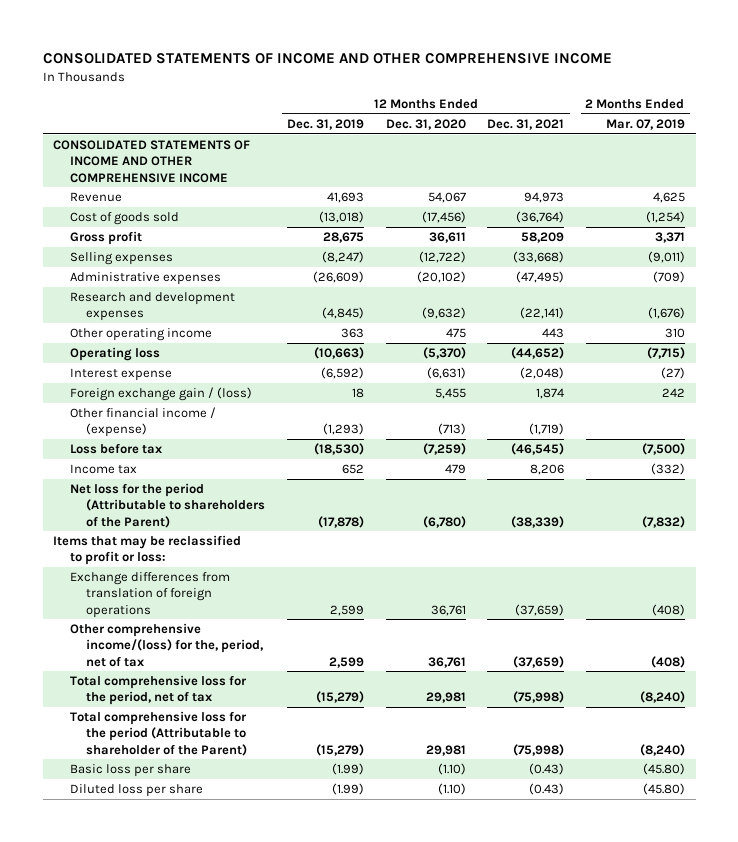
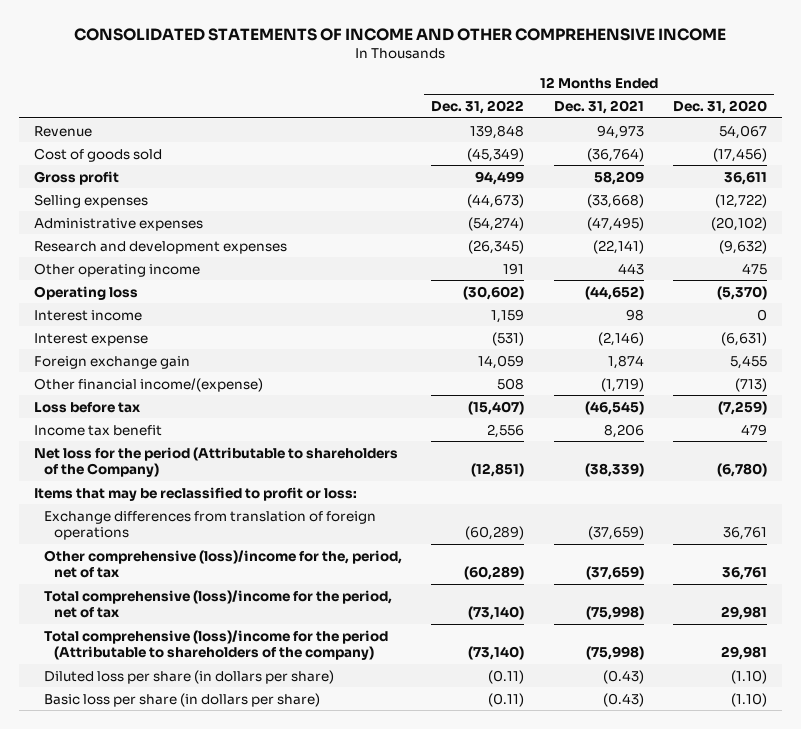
- | 12 Months Ended Dec. 31, 2019 | 12 Months Ended Dec. 31, 2020 | 12 Months Ended Dec. 31, 2021 | 2 Months Ended Mar. 07, 2019
+ | 12 Months Ended Dec. 31, 2022 | 12 Months Ended Dec. 31, 2021 | 12 Months Ended Dec. 31, 2020
- CONSOLIDATED STATEMENTS OF INCOME AND OTHER COMPREHENSIVE INCOME
- Interest expense | (6,592) | (6,631) | (2,048) | (27)
- Foreign exchange gain / (loss) | 18 | 5,455 | 1,874 | 242
- Other financial income / (expense) | (1,293) | (713) | (1,719) |
+ Interest income | 1,159 | 98 | 0
+ Interest expense | (531) | (2,146) | (6,631)
+ Foreign exchange gain | 14,059 | 1,874 | 5,455
+ Other financial income/(expense) | 508 | (1,719) | (713)
- Income tax | 652 | 479 | 8,206 | (332)
- Net loss for the period (Attributable to shareholders of the Parent) | (17,878) | (6,780) | (38,339) | (7,832)
+ Income tax benefit | 2,556 | 8,206 | 479
+ Net loss for the period (Attributable to shareholders of the Company) | (12,851) | (38,339) | (6,780)
- Other comprehensive income/(loss) for the, period, net of tax | 2,599 | 36,761 | (37,659) | (408)
- Total comprehensive loss for the period, net of tax | (15,279) | 29,981 | (75,998) | (8,240)
- Total comprehensive loss for the period (Attributable to shareholder of the Parent) | (15,279) | 29,981 | (75,998) | (8,240)
- Basic loss per share | (1.99) | (1.10) | (0.43) | (45.80)
- Diluted loss per share | (1.99) | (1.10) | (0.43) | (45.80)
+ Other comprehensive (loss)/income for the, period, net of tax | (60,289) | (37,659) | 36,761
+ Total comprehensive (loss)/income for the period, net of tax | (73,140) | (75,998) | 29,981
+ Total comprehensive (loss)/income for the period (Attributable to shareholders of the company) | (73,140) | (75,998) | 29,981
+ Diluted loss per share (in dollars per share) | (0.11) | (0.43) | (1.10)
+ Basic loss per share (in dollars per share) | (0.11) | (0.43) | (1.10)

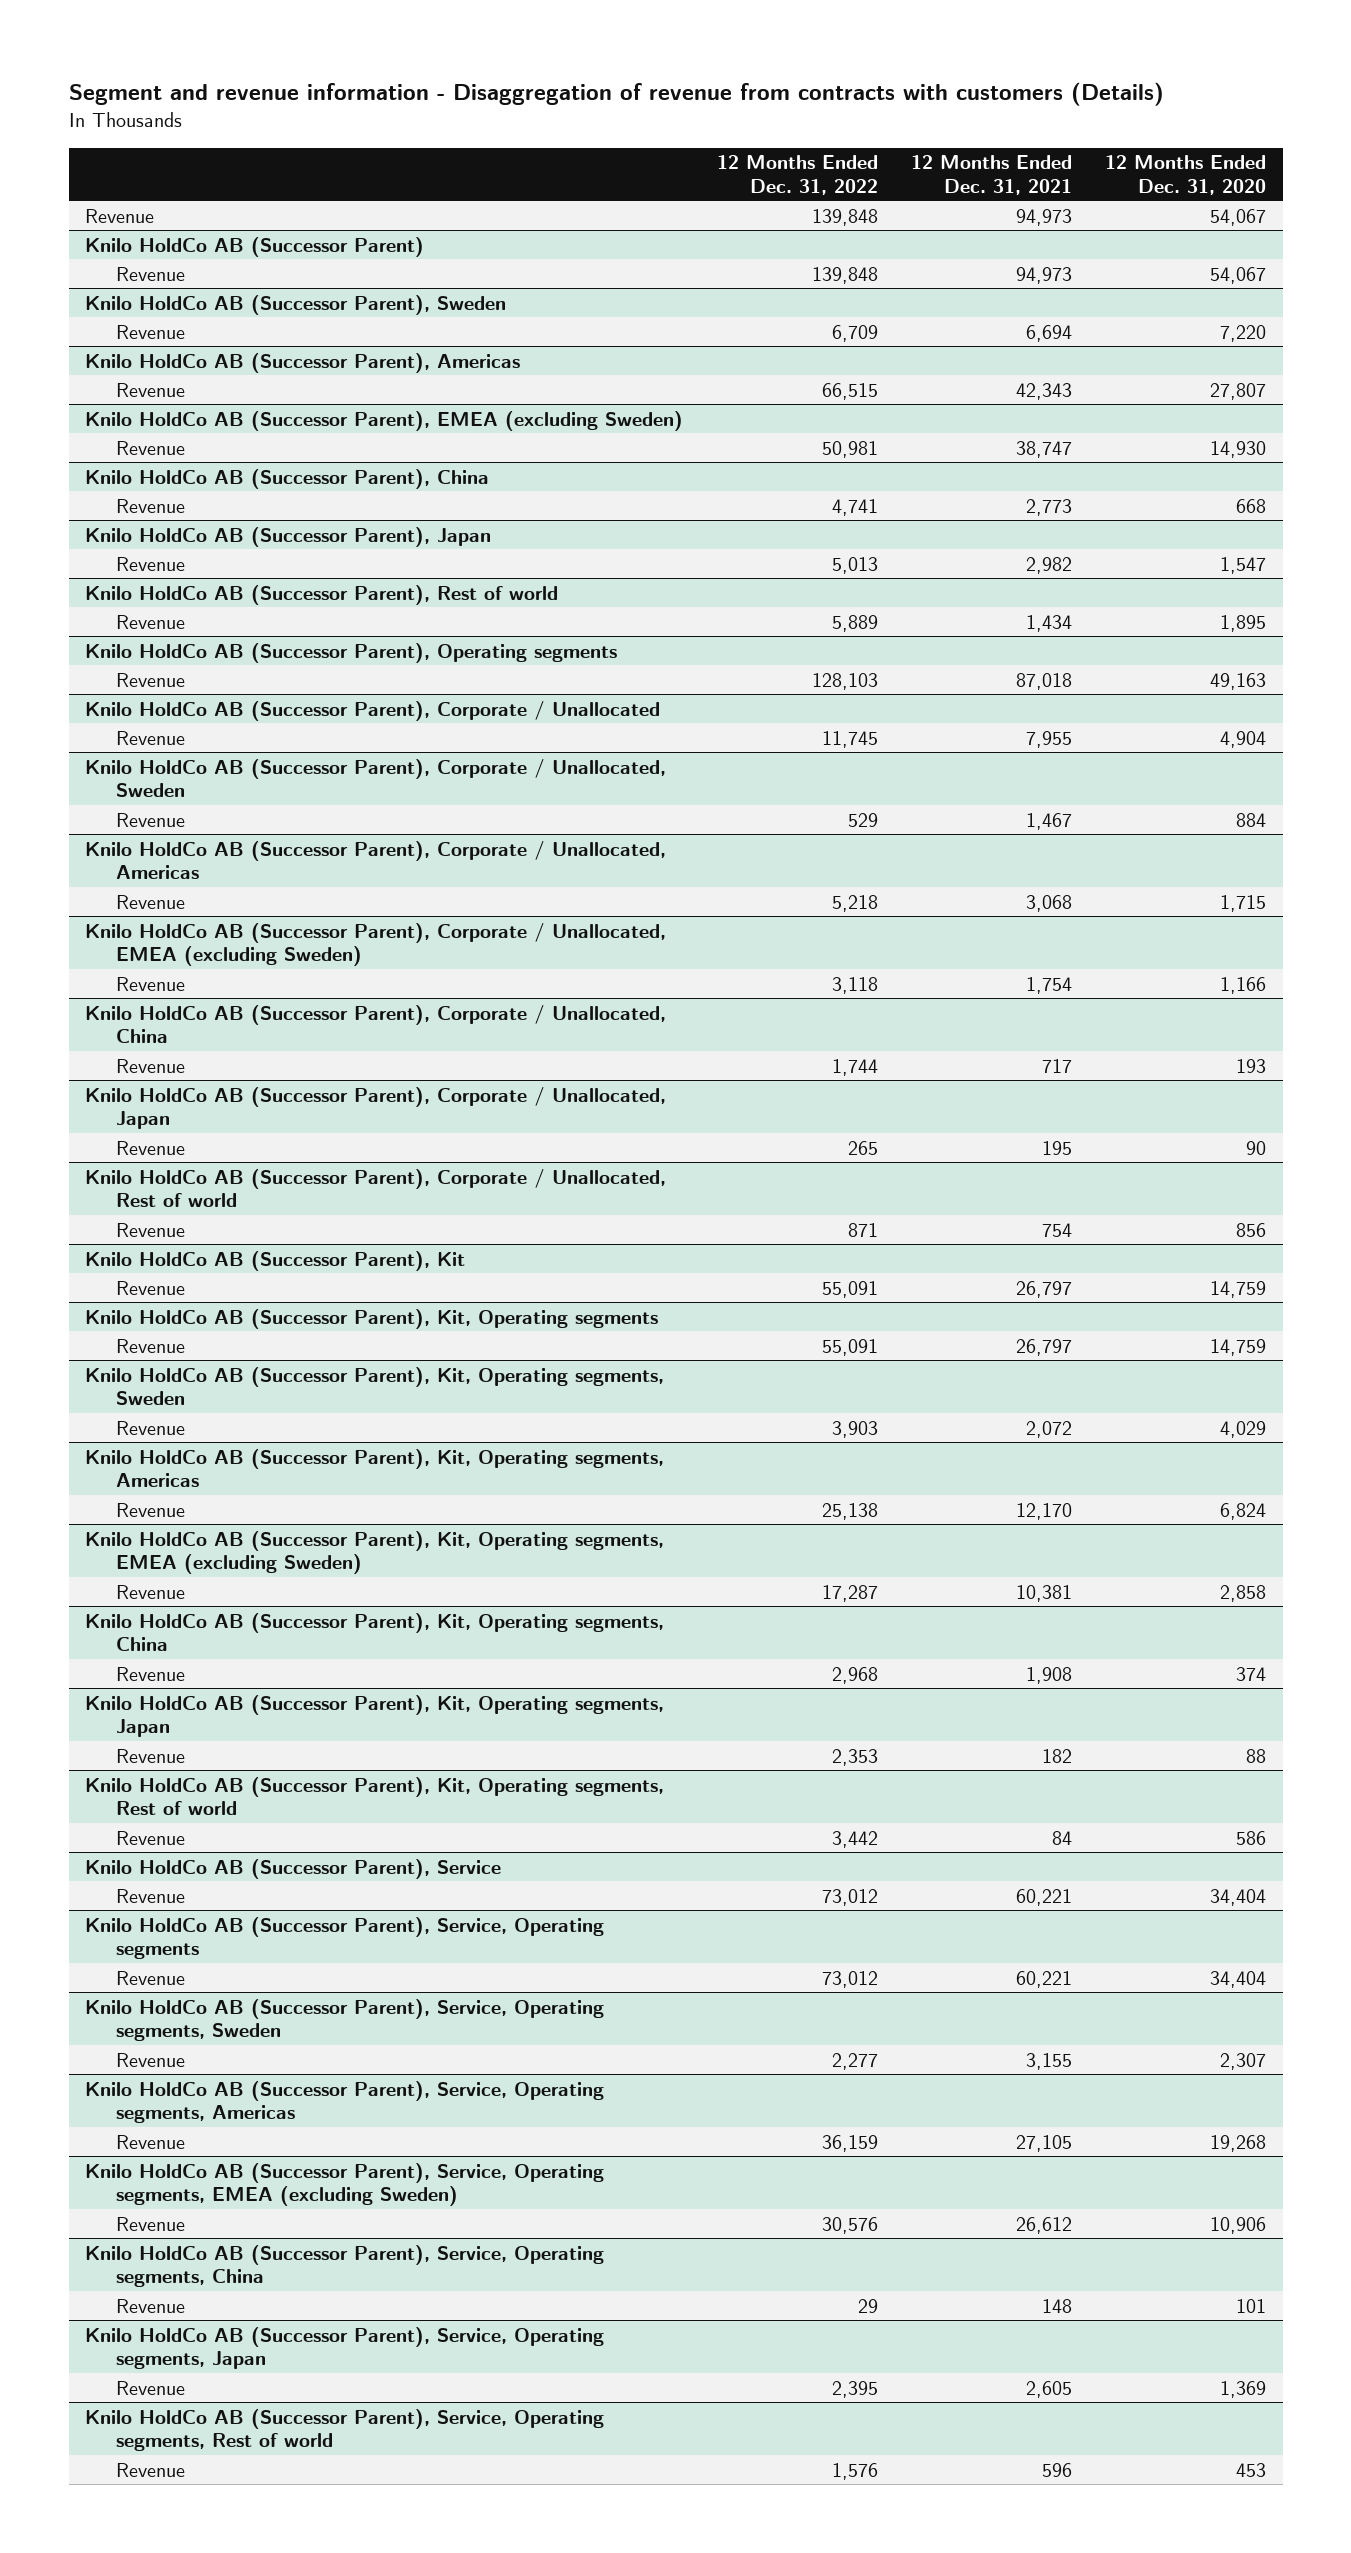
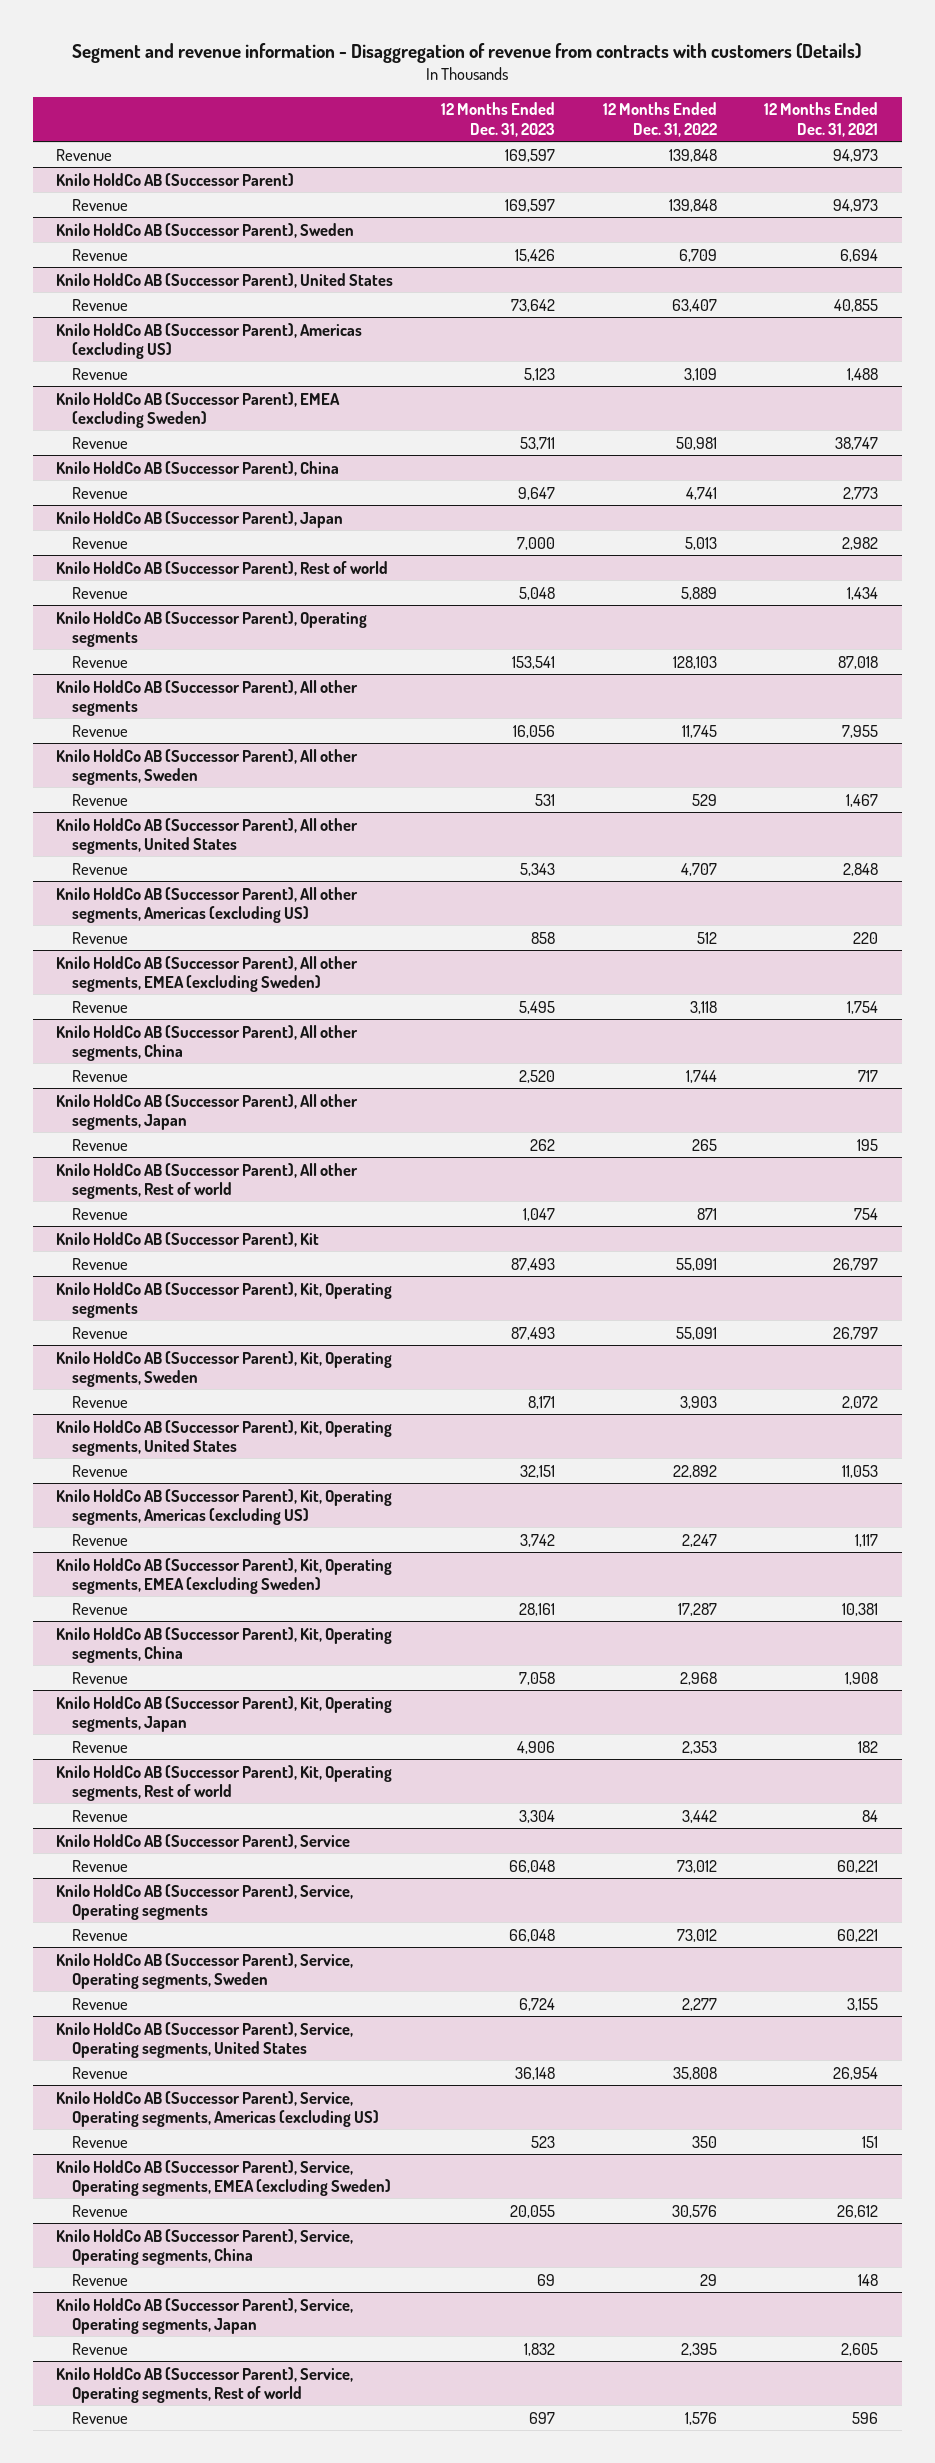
- | 12 Months Ended Dec. 31, 2022 | 12 Months Ended Dec. 31, 2021 | 12 Months Ended Dec. 31, 2020
+ | 12 Months Ended Dec. 31, 2023 | 12 Months Ended Dec. 31, 2022 | 12 Months Ended Dec. 31, 2021
- Knilo HoldCo AB (Successor Parent), Americas
- Revenue | 66,515 | 42,343 | 27,807
+ Knilo HoldCo AB (Successor Parent), United States
+ Revenue | 73,642 | 63,407 | 40,855
+ Knilo HoldCo AB (Successor Parent), Americas (excluding US)
+ Revenue | 5,123 | 3,109 | 1,488
- Knilo HoldCo AB (Successor Parent), Corporate / Unallocated
+ Knilo HoldCo AB (Successor Parent), All other segments
- Knilo HoldCo AB (Successor Parent), Corporate / Unallocated, Sweden
+ Knilo HoldCo AB (Successor Parent), All other segments, Sweden
- Knilo HoldCo AB (Successor Parent), Corporate / Unallocated, Americas
- Revenue | 5,218 | 3,068 | 1,715
- Knilo HoldCo AB (Successor Parent), Corporate / Unallocated, EMEA (excluding Sweden)
+ Knilo HoldCo AB (Successor Parent), All other segments, United States
+ Revenue | 5,343 | 4,707 | 2,848
+ Knilo HoldCo AB (Successor Parent), All other segments, Americas (excluding US)
+ Revenue | 858 | 512 | 220
+ Knilo HoldCo AB (Successor Parent), All other segments, EMEA (excluding Sweden)
- Knilo HoldCo AB (Successor Parent), Corporate / Unallocated, China
+ Knilo HoldCo AB (Successor Parent), All other segments, China
- Knilo HoldCo AB (Successor Parent), Corporate / Unallocated, Japan
+ Knilo HoldCo AB (Successor Parent), All other segments, Japan
- Knilo HoldCo AB (Successor Parent), Corporate / Unallocated, Rest of world
+ Knilo HoldCo AB (Successor Parent), All other segments, Rest of world
- Knilo HoldCo AB (Successor Parent), Kit, Operating segments, Americas
- Revenue | 25,138 | 12,170 | 6,824
+ Knilo HoldCo AB (Successor Parent), Kit, Operating segments, United States
+ Revenue | 32,151 | 22,892 | 11,053
+ Knilo HoldCo AB (Successor Parent), Kit, Operating segments, Americas (excluding US)
+ Revenue | 3,742 | 2,247 | 1,117
- Knilo HoldCo AB (Successor Parent), Service, Operating segments, Americas
- Revenue | 36,159 | 27,105 | 19,268
+ Knilo HoldCo AB (Successor Parent), Service, Operating segments, United States
+ Revenue | 36,148 | 35,808 | 26,954
+ Knilo HoldCo AB (Successor Parent), Service, Operating segments, Americas (excluding US)
+ Revenue | 523 | 350 | 151

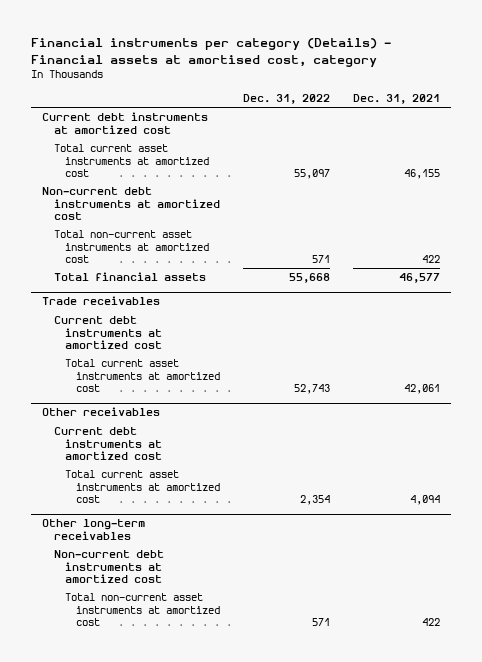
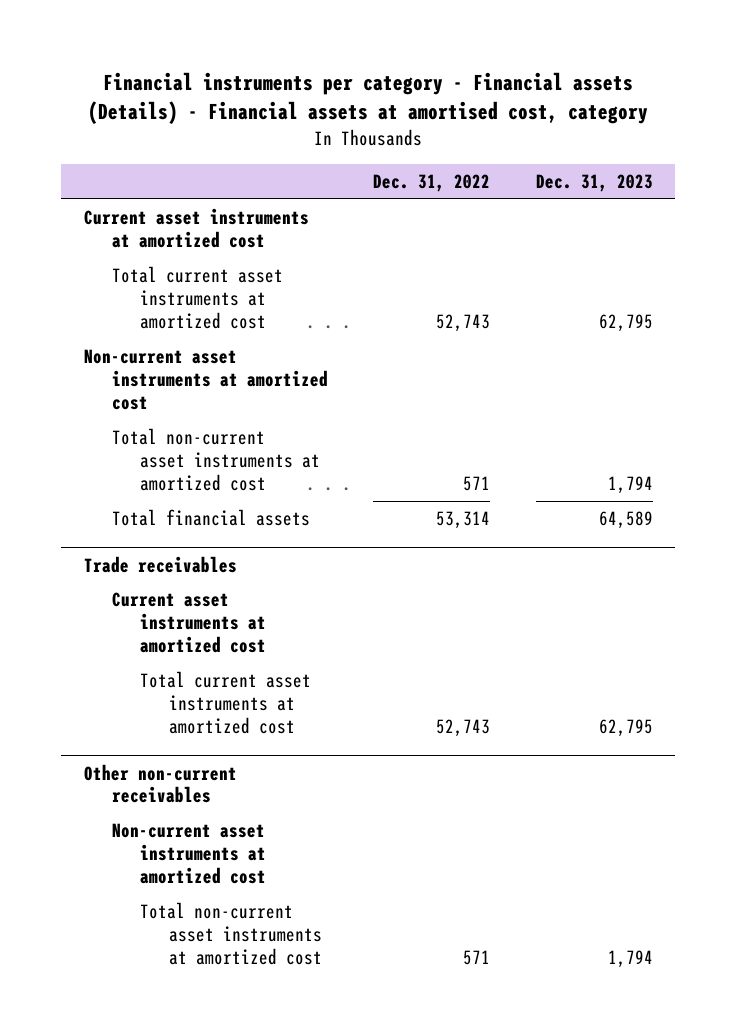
- Financial instruments per category (Details) - Financial assets at amortised cost, category
+ Financial instruments per category - Financial assets (Details) - Financial assets at amortised cost, category
- | Dec. 31, 2022 | Dec. 31, 2021
+ | Dec. 31, 2022 | Dec. 31, 2023
- Current debt instruments at amortized cost
- Total current asset instruments at amortized cost | 55,097 | 46,155
- Non-current debt instruments at amortized cost
+ Current asset instruments at amortized cost
+ Total current asset instruments at amortized cost | 52,743 | 62,795
+ Non-current asset instruments at amortized cost
- Total financial assets | 55,668 | 46,577
+ Total financial assets | 53,314 | 64,589
@ Trade receivables
- Current debt instruments at amortized cost
+ Current asset instruments at amortized cost
- Other receivables
- Current debt instruments at amortized cost
- Total current asset instruments at amortized cost | 2,354 | 4,094
- Other long-term receivables
- Non-current debt instruments at amortized cost
+ Other non-current receivables
+ Non-current asset instruments at amortized cost

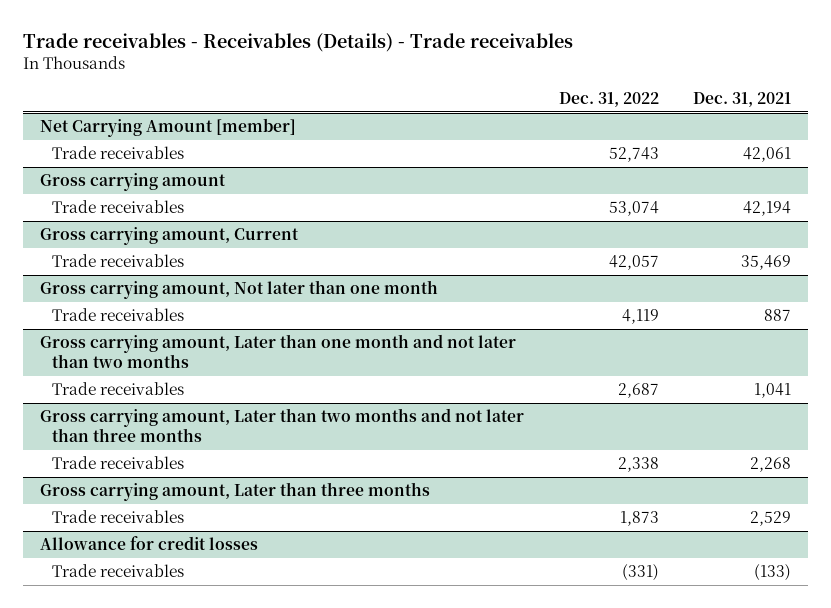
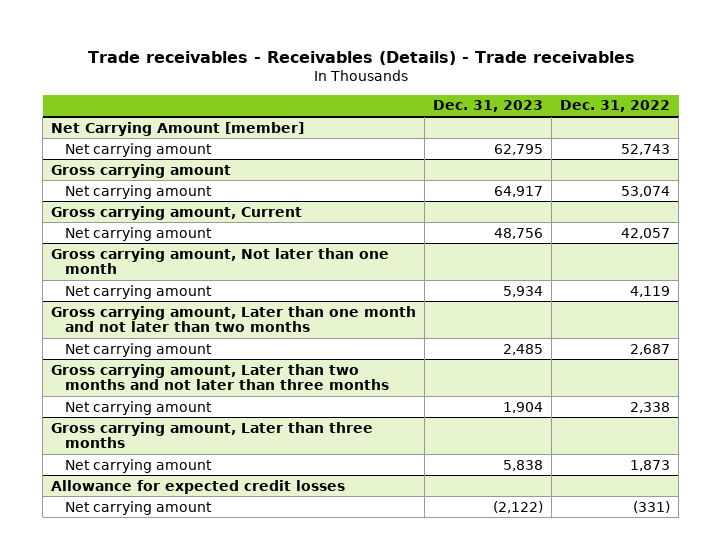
- | Dec. 31, 2022 | Dec. 31, 2021
+ | Dec. 31, 2023 | Dec. 31, 2022
@ Net Carrying Amount [member]
- Trade receivables | 52,743 | 42,061
+ Net carrying amount | 62,795 | 52,743
@ Gross carrying amount
- Trade receivables | 53,074 | 42,194
+ Net carrying amount | 64,917 | 53,074
@ Gross carrying amount, Current
- Trade receivables | 42,057 | 35,469
+ Net carrying amount | 48,756 | 42,057
@ Gross carrying amount, Not later than one month
- Trade receivables | 4,119 | 887
+ Net carrying amount | 5,934 | 4,119
@ Gross carrying amount, Later than one month and not later than two months
- Trade receivables | 2,687 | 1,041
+ Net carrying amount | 2,485 | 2,687
@ Gross carrying amount, Later than two months and not later than three months
- Trade receivables | 2,338 | 2,268
+ Net carrying amount | 1,904 | 2,338
@ Gross carrying amount, Later than three months
- Trade receivables | 1,873 | 2,529
- Allowance for credit losses
- Trade receivables | (331) | (133)
@ Gross carrying amount, Later than three months
+ Net carrying amount | 5,838 | 1,873
+ Allowance for expected credit losses
+ Net carrying amount | (2,122) | (331)

